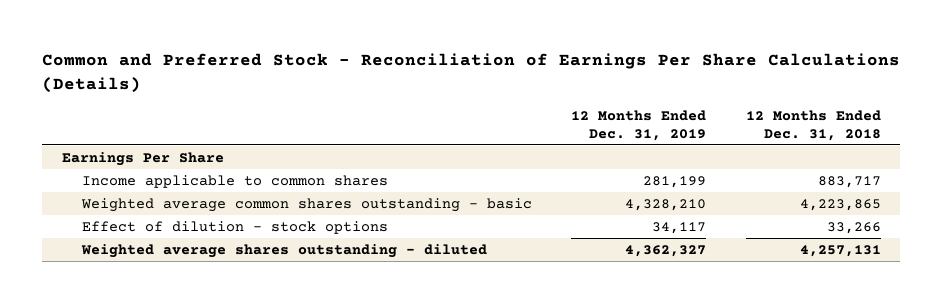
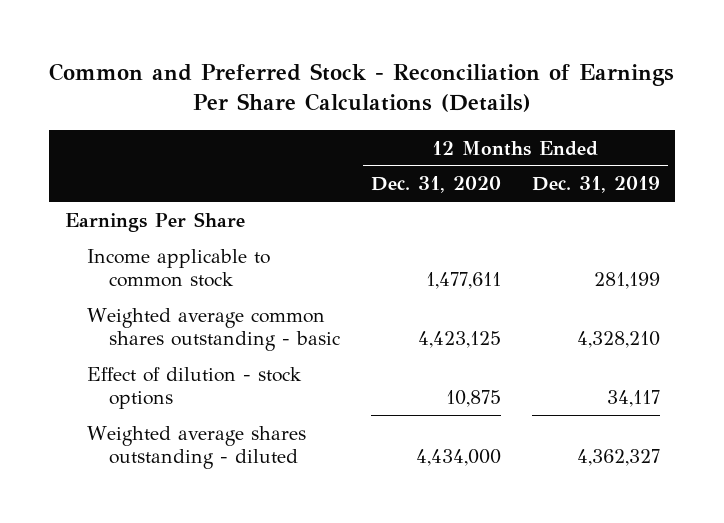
- | 12 Months Ended Dec. 31, 2019 | 12 Months Ended Dec. 31, 2018
+ | 12 Months Ended Dec. 31, 2020 | 12 Months Ended Dec. 31, 2019
- Income applicable to common shares | 281,199 | 883,717
+ Income applicable to common stock | 1,477,611 | 281,199

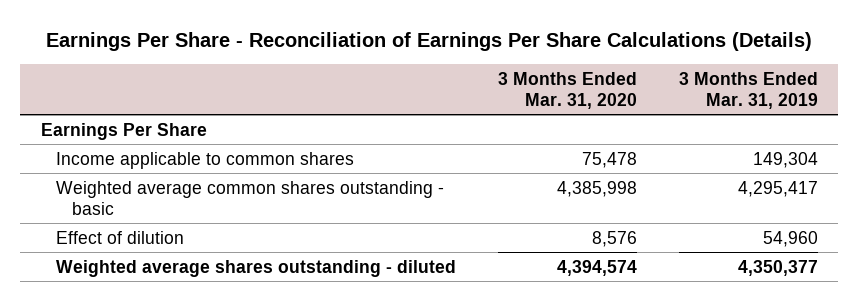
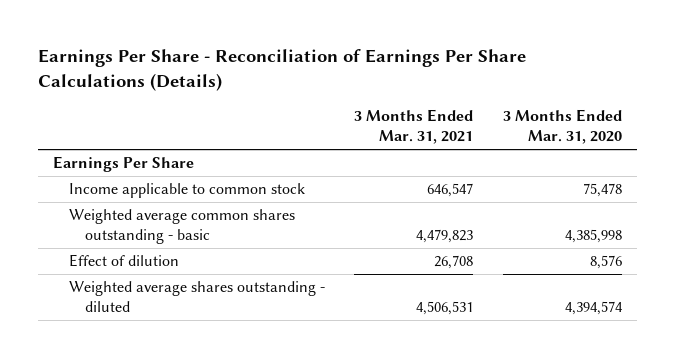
- | 3 Months Ended Mar. 31, 2020 | 3 Months Ended Mar. 31, 2019
+ | 3 Months Ended Mar. 31, 2021 | 3 Months Ended Mar. 31, 2020
- Income applicable to common shares | 75,478 | 149,304
+ Income applicable to common stock | 646,547 | 75,478

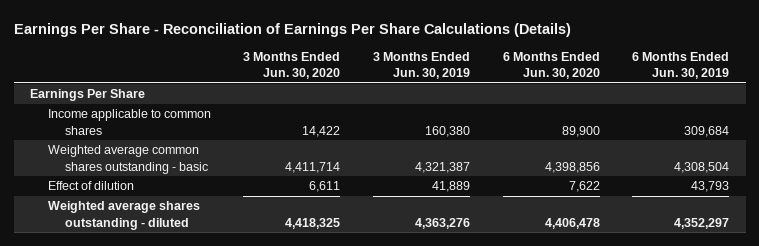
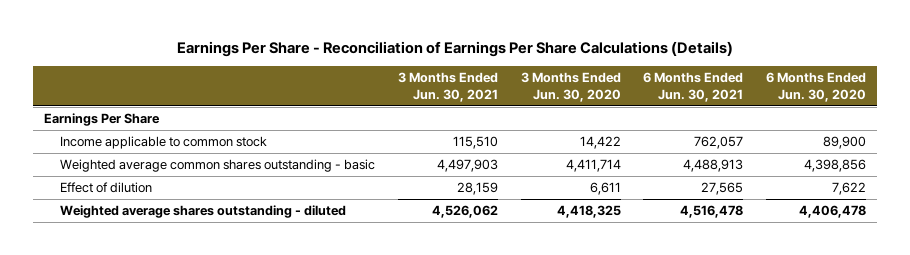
- | 3 Months Ended Jun. 30, 2020 | 3 Months Ended Jun. 30, 2019 | 6 Months Ended Jun. 30, 2020 | 6 Months Ended Jun. 30, 2019
+ | 3 Months Ended Jun. 30, 2021 | 3 Months Ended Jun. 30, 2020 | 6 Months Ended Jun. 30, 2021 | 6 Months Ended Jun. 30, 2020
- Income applicable to common shares | 14,422 | 160,380 | 89,900 | 309,684
+ Income applicable to common stock | 115,510 | 14,422 | 762,057 | 89,900

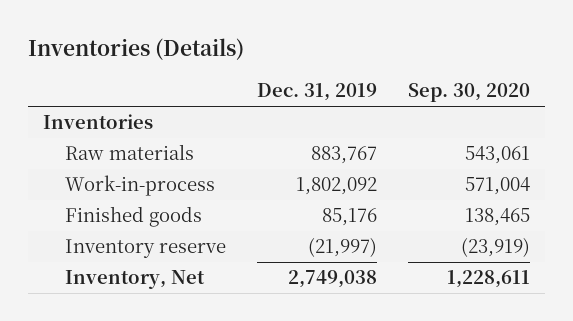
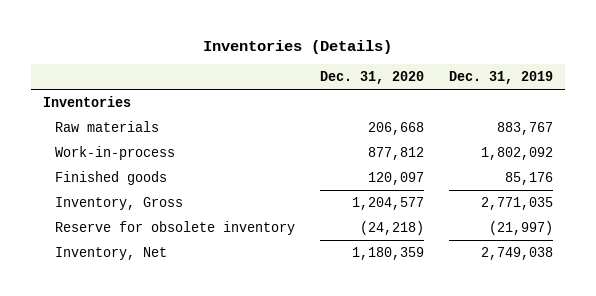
- | Dec. 31, 2019 | Sep. 30, 2020
+ | Dec. 31, 2020 | Dec. 31, 2019
- Inventory reserve | (21,997) | (23,919)
+ Inventory, Gross | 1,204,577 | 2,771,035
+ Reserve for obsolete inventory | (24,218) | (21,997)

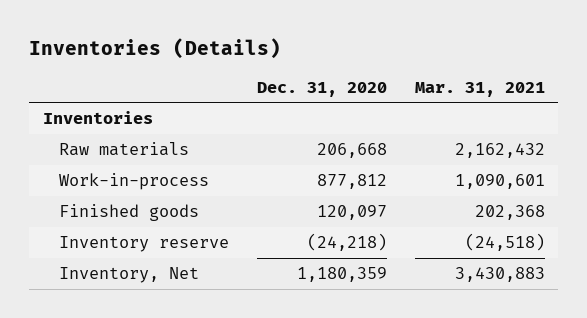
- | Dec. 31, 2020 | Dec. 31, 2019
+ | Dec. 31, 2020 | Mar. 31, 2021
- Inventory, Gross | 1,204,577 | 2,771,035
- Reserve for obsolete inventory | (24,218) | (21,997)
+ Inventory reserve | (24,218) | (24,518)

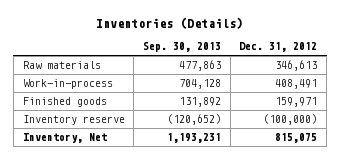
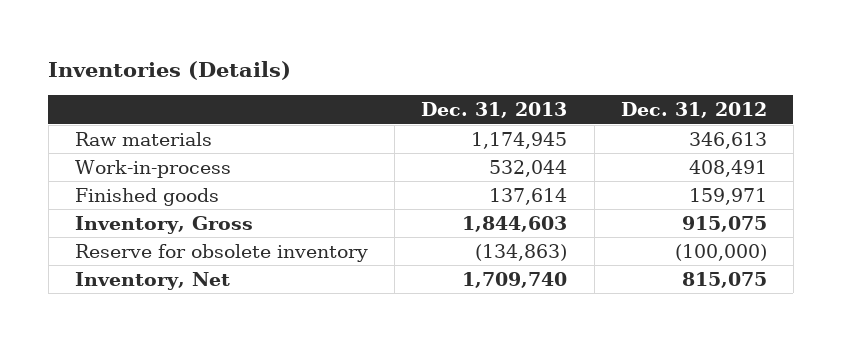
- | Sep. 30, 2013 | Dec. 31, 2012
+ | Dec. 31, 2013 | Dec. 31, 2012
- Inventory reserve | (120,652) | (100,000)
+ Inventory, Gross | 1,844,603 | 915,075
+ Reserve for obsolete inventory | (134,863) | (100,000)

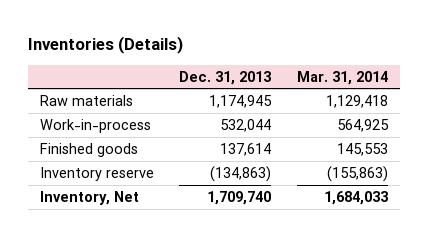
- | Dec. 31, 2013 | Dec. 31, 2012
+ | Dec. 31, 2013 | Mar. 31, 2014
- Inventory, Gross | 1,844,603 | 915,075
- Reserve for obsolete inventory | (134,863) | (100,000)
+ Inventory reserve | (134,863) | (155,863)

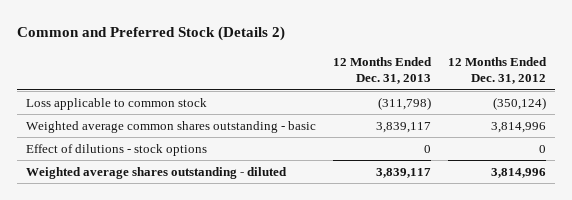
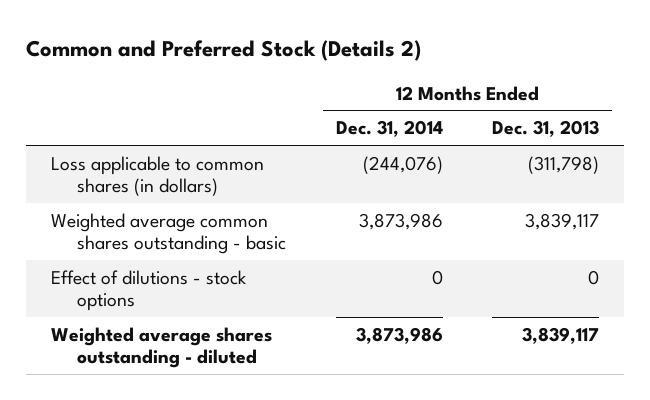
- | 12 Months Ended Dec. 31, 2013 | 12 Months Ended Dec. 31, 2012
+ | 12 Months Ended Dec. 31, 2014 | 12 Months Ended Dec. 31, 2013
- Loss applicable to common stock | (311,798) | (350,124)
+ Loss applicable to common shares (in dollars) | (244,076) | (311,798)

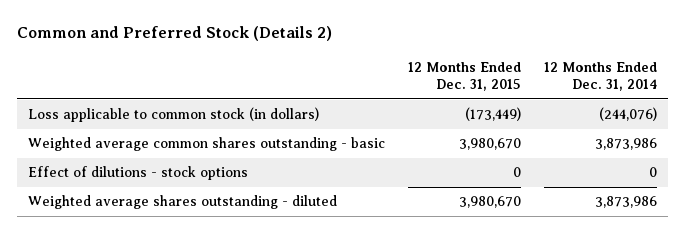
- | 12 Months Ended Dec. 31, 2014 | 12 Months Ended Dec. 31, 2013
+ | 12 Months Ended Dec. 31, 2015 | 12 Months Ended Dec. 31, 2014
- Loss applicable to common shares (in dollars) | (244,076) | (311,798)
+ Loss applicable to common stock (in dollars) | (173,449) | (244,076)

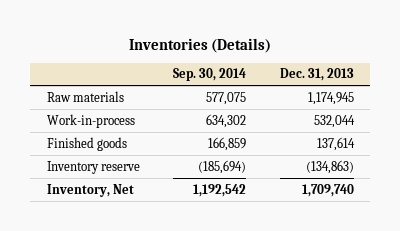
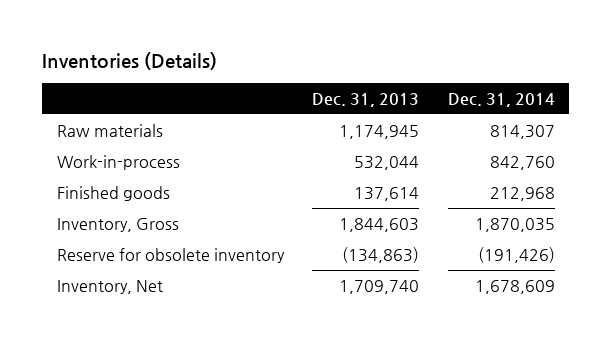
- | Sep. 30, 2014 | Dec. 31, 2013
+ | Dec. 31, 2013 | Dec. 31, 2014
- Inventory reserve | (185,694) | (134,863)
+ Inventory, Gross | 1,844,603 | 1,870,035
+ Reserve for obsolete inventory | (134,863) | (191,426)

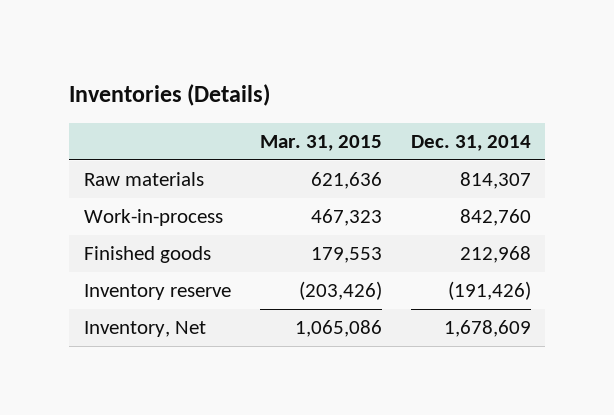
- | Dec. 31, 2013 | Dec. 31, 2014
+ | Mar. 31, 2015 | Dec. 31, 2014
- Inventory, Gross | 1,844,603 | 1,870,035
- Reserve for obsolete inventory | (134,863) | (191,426)
+ Inventory reserve | (203,426) | (191,426)

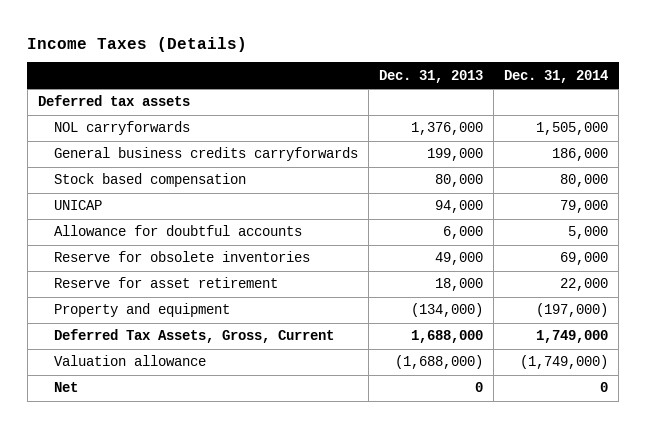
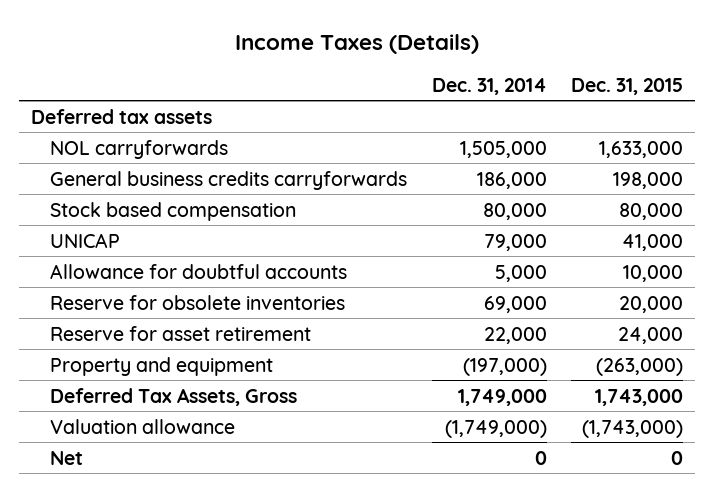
- | Dec. 31, 2013 | Dec. 31, 2014
+ | Dec. 31, 2014 | Dec. 31, 2015
- Deferred Tax Assets, Gross, Current | 1,688,000 | 1,749,000
+ Deferred Tax Assets, Gross | 1,749,000 | 1,743,000

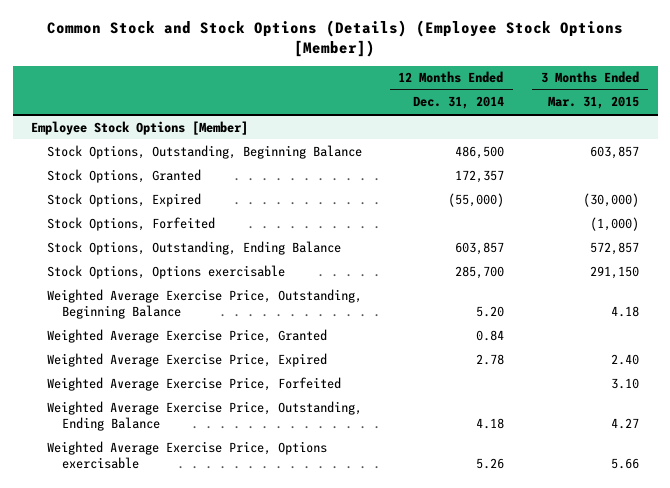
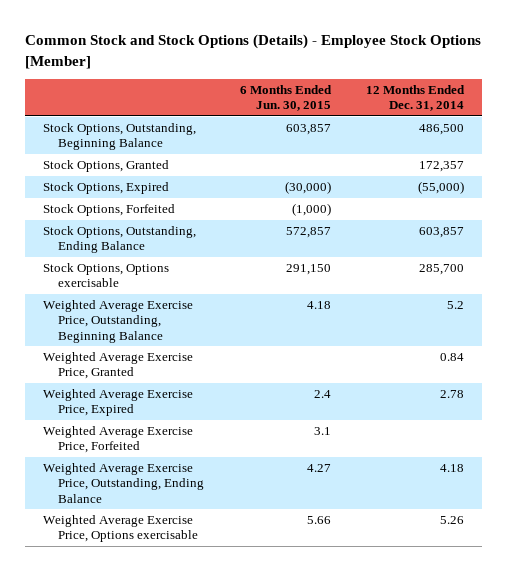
- Common Stock and Stock Options (Details) (Employee Stock Options [Member])
+ Common Stock and Stock Options (Details) - Employee Stock Options [Member]
- | 12 Months Ended Dec. 31, 2014 | 3 Months Ended Mar. 31, 2015
+ | 6 Months Ended Jun. 30, 2015 | 12 Months Ended Dec. 31, 2014
- Employee Stock Options [Member]
- Weighted Average Exercise Price, Outstanding, Beginning Balance | 5.20 | 4.18
+ Weighted Average Exercise Price, Outstanding, Beginning Balance | 4.18 | 5.2

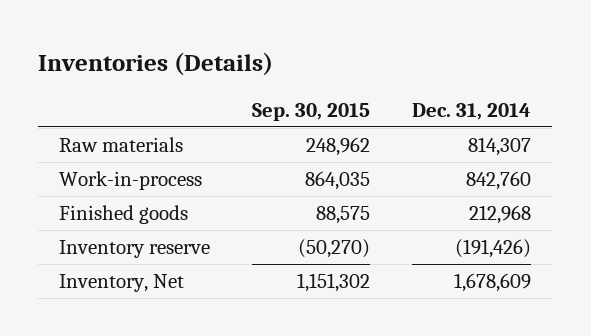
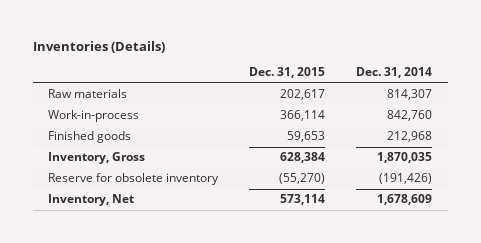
- | Sep. 30, 2015 | Dec. 31, 2014
+ | Dec. 31, 2015 | Dec. 31, 2014
- Inventory reserve | (50,270) | (191,426)
+ Inventory, Gross | 628,384 | 1,870,035
+ Reserve for obsolete inventory | (55,270) | (191,426)

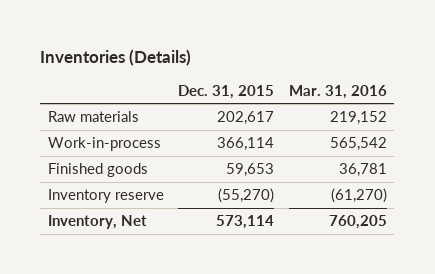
- | Dec. 31, 2015 | Dec. 31, 2014
+ | Dec. 31, 2015 | Mar. 31, 2016
- Inventory, Gross | 628,384 | 1,870,035
- Reserve for obsolete inventory | (55,270) | (191,426)
+ Inventory reserve | (55,270) | (61,270)

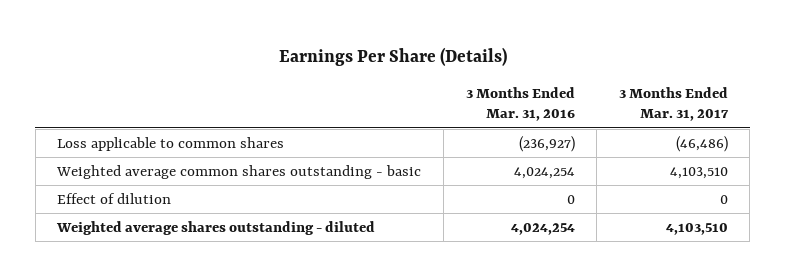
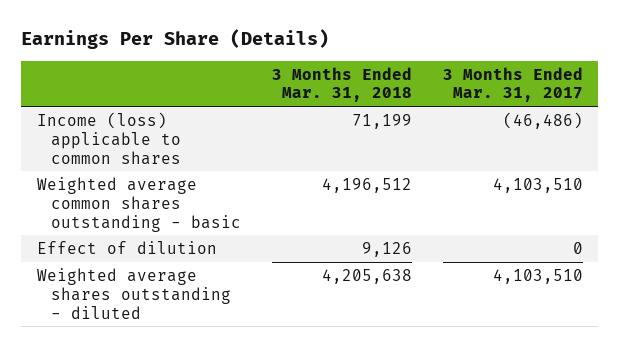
- | 3 Months Ended Mar. 31, 2016 | 3 Months Ended Mar. 31, 2017
+ | 3 Months Ended Mar. 31, 2018 | 3 Months Ended Mar. 31, 2017
- Loss applicable to common shares | (236,927) | (46,486)
+ Income (loss) applicable to common shares | 71,199 | (46,486)

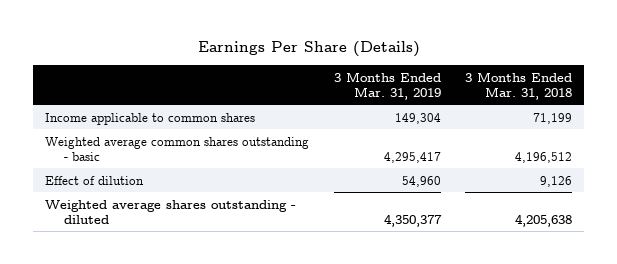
- | 3 Months Ended Mar. 31, 2018 | 3 Months Ended Mar. 31, 2017
+ | 3 Months Ended Mar. 31, 2019 | 3 Months Ended Mar. 31, 2018
- Income (loss) applicable to common shares | 71,199 | (46,486)
+ Income applicable to common shares | 149,304 | 71,199

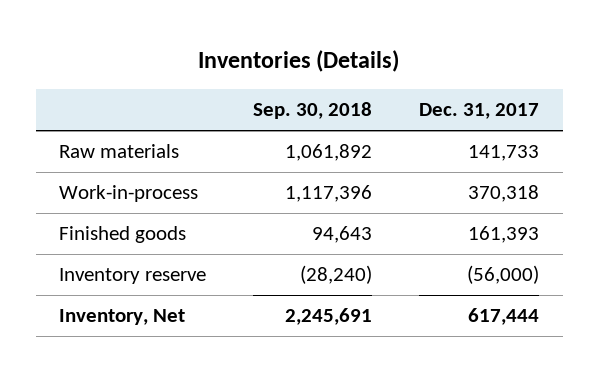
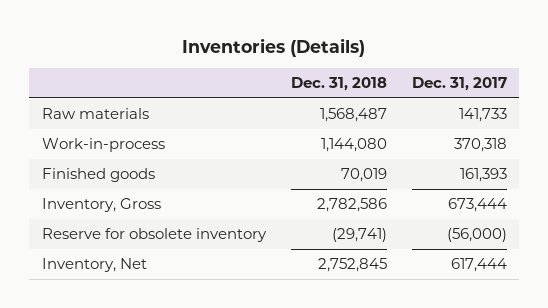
- | Sep. 30, 2018 | Dec. 31, 2017
+ | Dec. 31, 2018 | Dec. 31, 2017
- Inventory reserve | (28,240) | (56,000)
+ Inventory, Gross | 2,782,586 | 673,444
+ Reserve for obsolete inventory | (29,741) | (56,000)

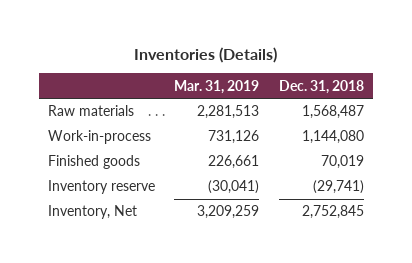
- | Dec. 31, 2018 | Dec. 31, 2017
+ | Mar. 31, 2019 | Dec. 31, 2018
- Inventory, Gross | 2,782,586 | 673,444
- Reserve for obsolete inventory | (29,741) | (56,000)
+ Inventory reserve | (30,041) | (29,741)

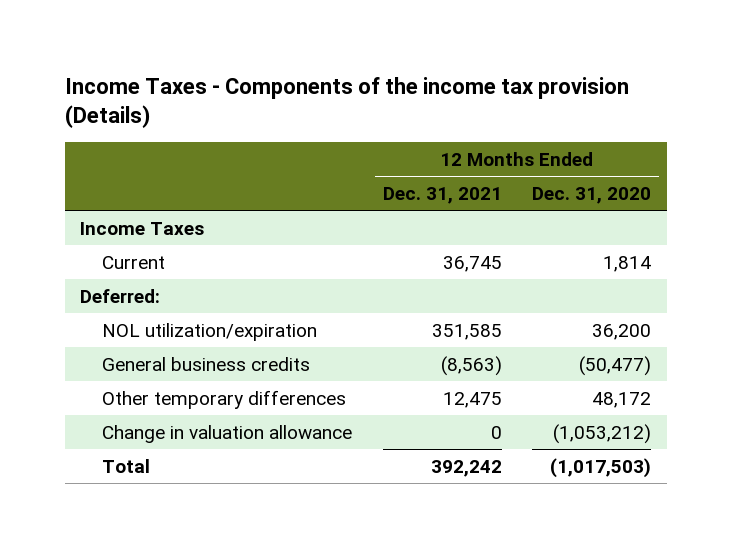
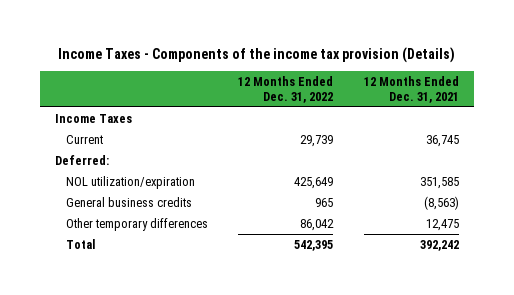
- | 12 Months Ended Dec. 31, 2021 | 12 Months Ended Dec. 31, 2020
+ | 12 Months Ended Dec. 31, 2022 | 12 Months Ended Dec. 31, 2021
- Change in valuation allowance | 0 | (1,053,212)

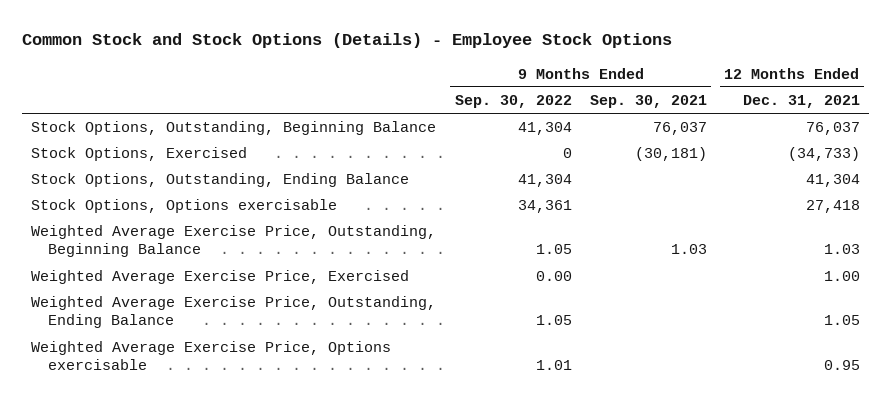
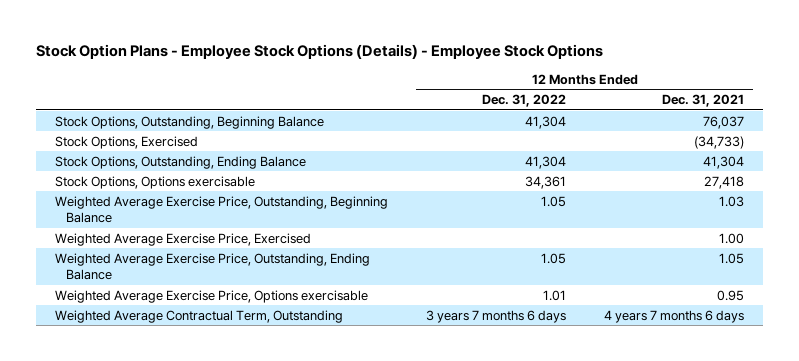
- Common Stock and Stock Options (Details) - Employee Stock Options
+ Stock Option Plans - Employee Stock Options (Details) - Employee Stock Options
- | 9 Months Ended Sep. 30, 2022 | 9 Months Ended Sep. 30, 2021 | 12 Months Ended Dec. 31, 2021
+ | 12 Months Ended Dec. 31, 2022 | 12 Months Ended Dec. 31, 2021
+ Weighted Average Contractual Term, Outstanding | 3 years 7 months 6 days | 4 years 7 months 6 days

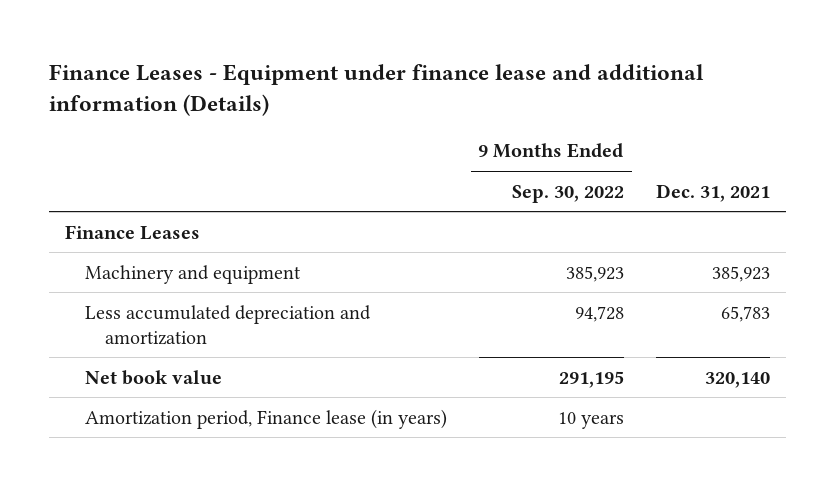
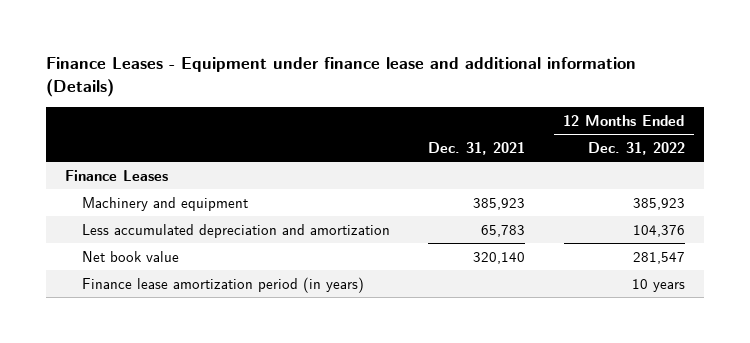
- | 9 Months Ended Sep. 30, 2022 | Dec. 31, 2021
+ | Dec. 31, 2021 | 12 Months Ended Dec. 31, 2022
- Amortization period, Finance lease (in years) | 10 years |
+ Finance lease amortization period (in years) | | 10 years

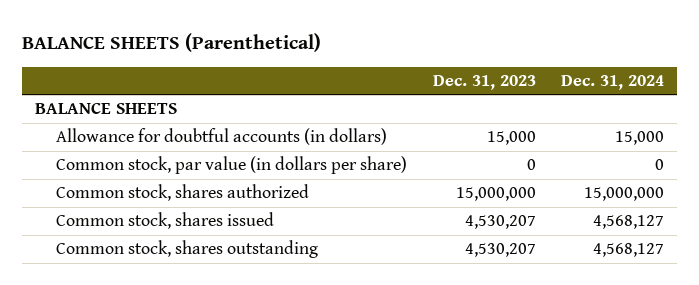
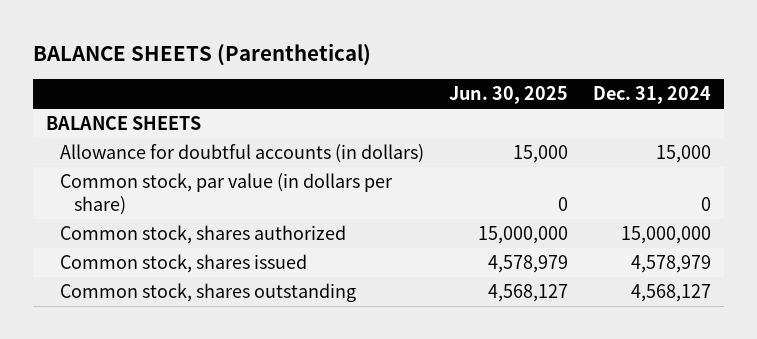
- | Dec. 31, 2023 | Dec. 31, 2024
+ | Jun. 30, 2025 | Dec. 31, 2024
- Common stock, shares issued | 4,530,207 | 4,568,127
+ Common stock, shares issued | 4,578,979 | 4,578,979

